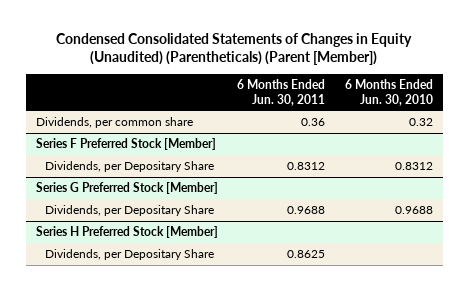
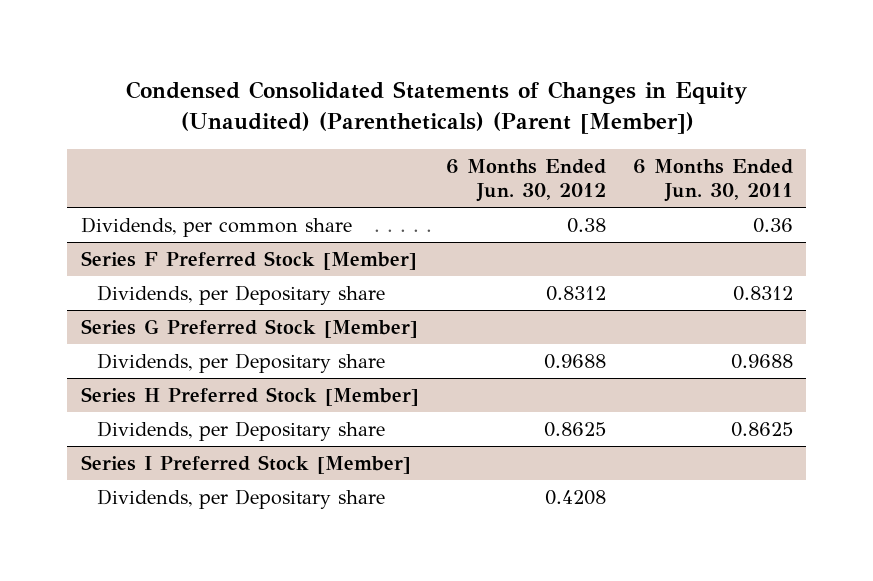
- | 6 Months Ended Jun. 30, 2011 | 6 Months Ended Jun. 30, 2010
+ | 6 Months Ended Jun. 30, 2012 | 6 Months Ended Jun. 30, 2011
@ Series F Preferred Stock [Member]
- Dividends, per Depositary Share | 0.8312 | 0.8312
+ Dividends, per Depositary share | 0.8312 | 0.8312
@ Series G Preferred Stock [Member]
- Dividends, per Depositary Share | 0.9688 | 0.9688
+ Dividends, per Depositary share | 0.9688 | 0.9688
@ Series H Preferred Stock [Member]
- Dividends, per Depositary Share | 0.8625 |
+ Dividends, per Depositary share | 0.8625 | 0.8625
+ Series I Preferred Stock [Member]
+ Dividends, per Depositary share | 0.4208 |

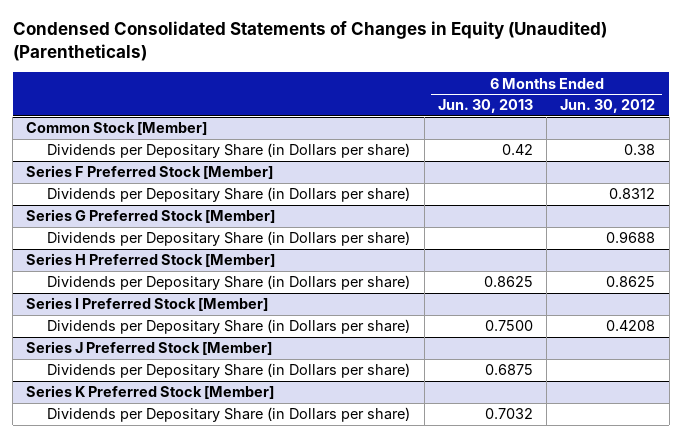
- Condensed Consolidated Statements of Changes in Equity (Unaudited) (Parentheticals) (Parent [Member])
+ Condensed Consolidated Statements of Changes in Equity (Unaudited) (Parentheticals)
- | 6 Months Ended Jun. 30, 2012 | 6 Months Ended Jun. 30, 2011
+ | 6 Months Ended Jun. 30, 2013 | 6 Months Ended Jun. 30, 2012
- Dividends, per common share | 0.38 | 0.36
+ Common Stock [Member]
+ Dividends per Depositary Share (in Dollars per share) | 0.42 | 0.38
@ Series F Preferred Stock [Member]
- Dividends, per Depositary share | 0.8312 | 0.8312
+ Dividends per Depositary Share (in Dollars per share) | | 0.8312
@ Series G Preferred Stock [Member]
- Dividends, per Depositary share | 0.9688 | 0.9688
+ Dividends per Depositary Share (in Dollars per share) | | 0.9688
@ Series H Preferred Stock [Member]
- Dividends, per Depositary share | 0.8625 | 0.8625
+ Dividends per Depositary Share (in Dollars per share) | 0.8625 | 0.8625
@ Series I Preferred Stock [Member]
- Dividends, per Depositary share | 0.4208 |
+ Dividends per Depositary Share (in Dollars per share) | 0.7500 | 0.4208
+ Series J Preferred Stock [Member]
+ Dividends per Depositary Share (in Dollars per share) | 0.6875 |
+ Series K Preferred Stock [Member]
+ Dividends per Depositary Share (in Dollars per share) | 0.7032 |

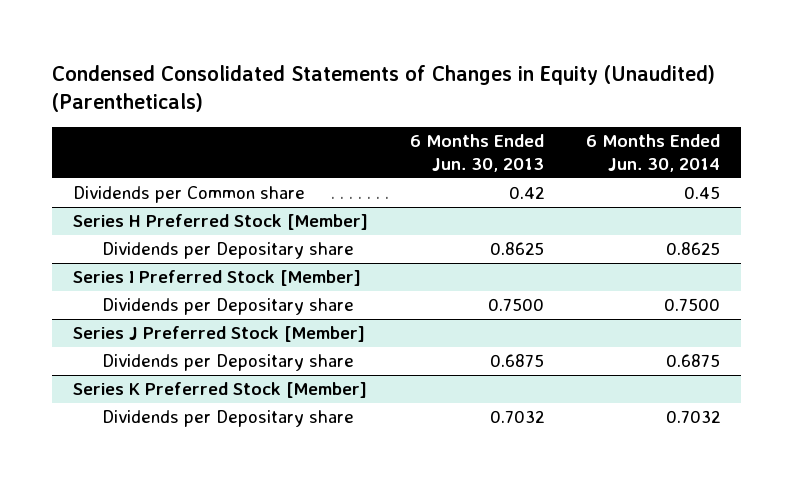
- | 6 Months Ended Jun. 30, 2013 | 6 Months Ended Jun. 30, 2012
+ | 6 Months Ended Jun. 30, 2013 | 6 Months Ended Jun. 30, 2014
- Common Stock [Member]
- Dividends per Depositary Share (in Dollars per share) | 0.42 | 0.38
- Series F Preferred Stock [Member]
- Dividends per Depositary Share (in Dollars per share) | | 0.8312
- Series G Preferred Stock [Member]
- Dividends per Depositary Share (in Dollars per share) | | 0.9688
+ Dividends per Common share | 0.42 | 0.45
@ Series H Preferred Stock [Member]
- Dividends per Depositary Share (in Dollars per share) | 0.8625 | 0.8625
+ Dividends per Depositary share | 0.8625 | 0.8625
@ Series I Preferred Stock [Member]
- Dividends per Depositary Share (in Dollars per share) | 0.7500 | 0.4208
+ Dividends per Depositary share | 0.7500 | 0.7500
@ Series J Preferred Stock [Member]
- Dividends per Depositary Share (in Dollars per share) | 0.6875 |
+ Dividends per Depositary share | 0.6875 | 0.6875
@ Series K Preferred Stock [Member]
- Dividends per Depositary Share (in Dollars per share) | 0.7032 |
+ Dividends per Depositary share | 0.7032 | 0.7032

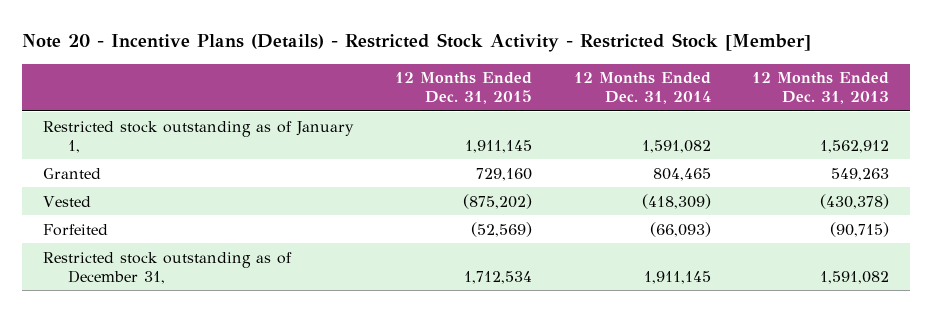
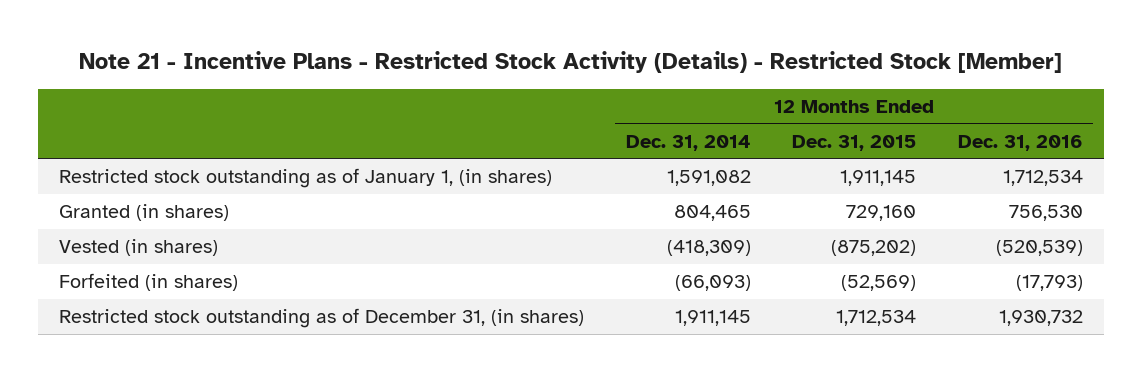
- Note 20 - Incentive Plans (Details) - Restricted Stock Activity - Restricted Stock [Member]
+ Note 21 - Incentive Plans - Restricted Stock Activity (Details) - Restricted Stock [Member]
- | 12 Months Ended Dec. 31, 2015 | 12 Months Ended Dec. 31, 2014 | 12 Months Ended Dec. 31, 2013
+ | 12 Months Ended Dec. 31, 2014 | 12 Months Ended Dec. 31, 2015 | 12 Months Ended Dec. 31, 2016
- Restricted stock outstanding as of January 1, | 1,911,145 | 1,591,082 | 1,562,912
- Granted | 729,160 | 804,465 | 549,263
- Vested | (875,202) | (418,309) | (430,378)
- Forfeited | (52,569) | (66,093) | (90,715)
- Restricted stock outstanding as of December 31, | 1,712,534 | 1,911,145 | 1,591,082
+ Restricted stock outstanding as of January 1, (in shares) | 1,591,082 | 1,911,145 | 1,712,534
+ Granted (in shares) | 804,465 | 729,160 | 756,530
+ Vested (in shares) | (418,309) | (875,202) | (520,539)
+ Forfeited (in shares) | (66,093) | (52,569) | (17,793)
+ Restricted stock outstanding as of December 31, (in shares) | 1,911,145 | 1,712,534 | 1,930,732

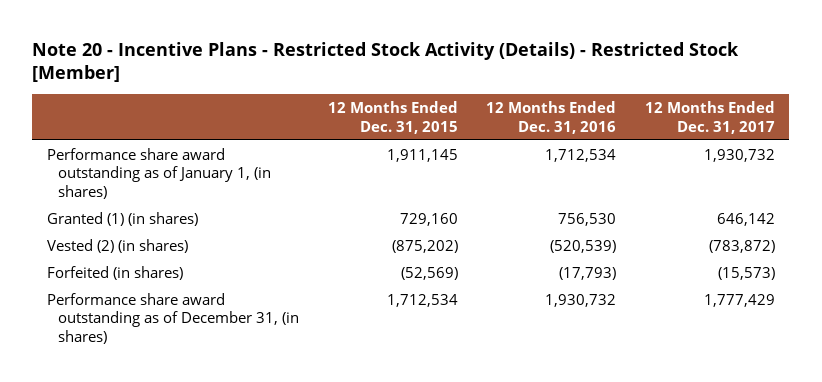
- Note 21 - Incentive Plans - Restricted Stock Activity (Details) - Restricted Stock [Member]
+ Note 20 - Incentive Plans - Restricted Stock Activity (Details) - Restricted Stock [Member]
- | 12 Months Ended Dec. 31, 2014 | 12 Months Ended Dec. 31, 2015 | 12 Months Ended Dec. 31, 2016
+ | 12 Months Ended Dec. 31, 2015 | 12 Months Ended Dec. 31, 2016 | 12 Months Ended Dec. 31, 2017
- Restricted stock outstanding as of January 1, (in shares) | 1,591,082 | 1,911,145 | 1,712,534
- Granted (in shares) | 804,465 | 729,160 | 756,530
- Vested (in shares) | (418,309) | (875,202) | (520,539)
+ Performance share award outstanding as of January 1, (in shares) | 1,911,145 | 1,712,534 | 1,930,732
+ Granted (1) (in shares) | 729,160 | 756,530 | 646,142
+ Vested (2) (in shares) | (875,202) | (520,539) | (783,872)
- Restricted stock outstanding as of December 31, (in shares) | 1,911,145 | 1,712,534 | 1,930,732
+ Performance share award outstanding as of December 31, (in shares) | 1,712,534 | 1,930,732 | 1,777,429

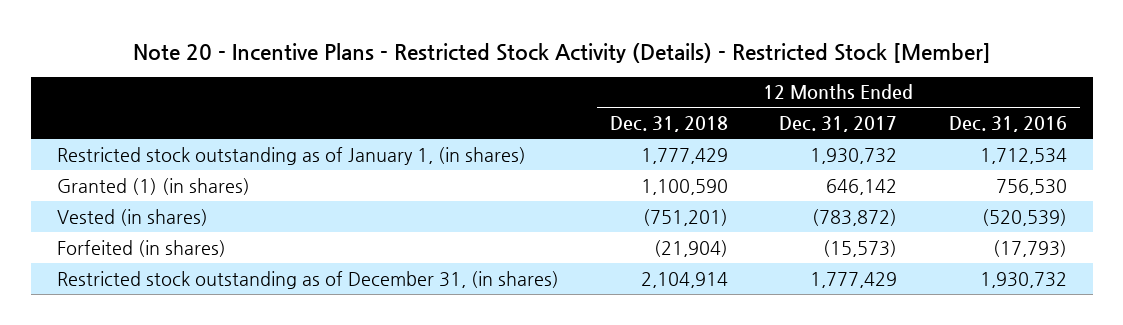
- | 12 Months Ended Dec. 31, 2015 | 12 Months Ended Dec. 31, 2016 | 12 Months Ended Dec. 31, 2017
+ | 12 Months Ended Dec. 31, 2018 | 12 Months Ended Dec. 31, 2017 | 12 Months Ended Dec. 31, 2016
- Performance share award outstanding as of January 1, (in shares) | 1,911,145 | 1,712,534 | 1,930,732
+ Restricted stock outstanding as of January 1, (in shares) | 1,777,429 | 1,930,732 | 1,712,534
- Vested (2) (in shares) | (875,202) | (520,539) | (783,872)
+ Vested (in shares) | (751,201) | (783,872) | (520,539)
- Performance share award outstanding as of December 31, (in shares) | 1,712,534 | 1,930,732 | 1,777,429
+ Restricted stock outstanding as of December 31, (in shares) | 2,104,914 | 1,777,429 | 1,930,732

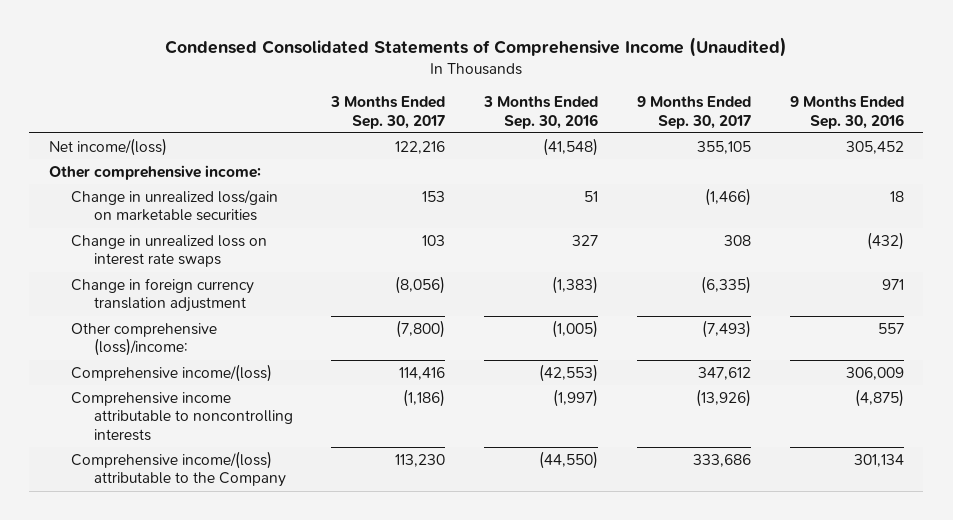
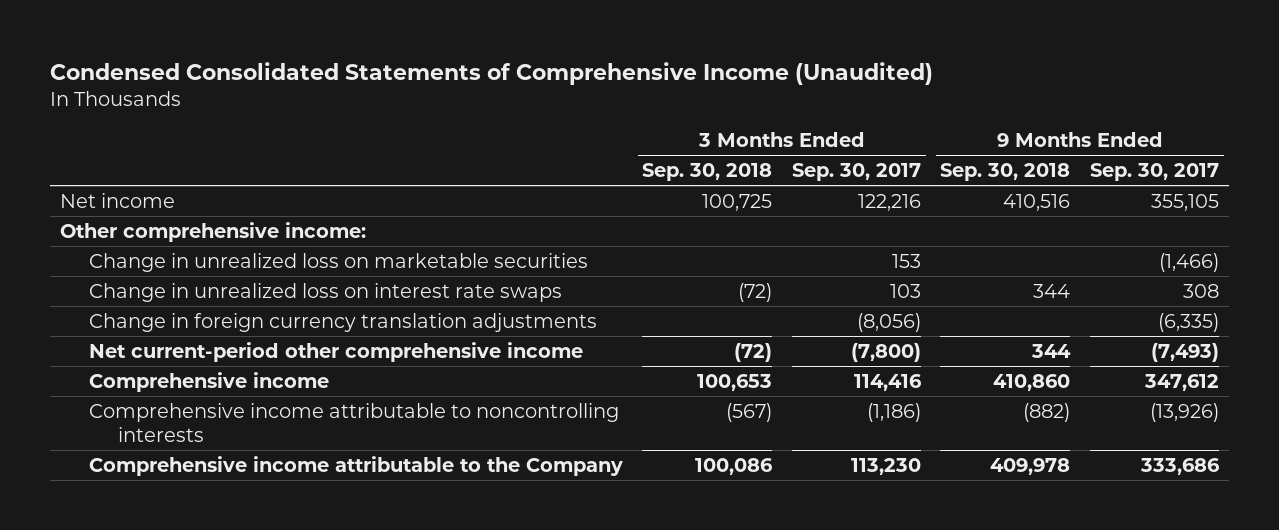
- | 3 Months Ended Sep. 30, 2017 | 3 Months Ended Sep. 30, 2016 | 9 Months Ended Sep. 30, 2017 | 9 Months Ended Sep. 30, 2016
+ | 3 Months Ended Sep. 30, 2018 | 3 Months Ended Sep. 30, 2017 | 9 Months Ended Sep. 30, 2018 | 9 Months Ended Sep. 30, 2017
- Net income/(loss) | 122,216 | (41,548) | 355,105 | 305,452
+ Net income | 100,725 | 122,216 | 410,516 | 355,105
- Change in unrealized loss/gain on marketable securities | 153 | 51 | (1,466) | 18
+ Change in unrealized loss on marketable securities | | 153 | | (1,466)
- Change in foreign currency translation adjustment | (8,056) | (1,383) | (6,335) | 971
- Other comprehensive (loss)/income: | (7,800) | (1,005) | (7,493) | 557
- Comprehensive income/(loss) | 114,416 | (42,553) | 347,612 | 306,009
+ Change in foreign currency translation adjustments | | (8,056) | | (6,335)
+ Net current-period other comprehensive income | (72) | (7,800) | 344 | (7,493)
+ Comprehensive income | 100,653 | 114,416 | 410,860 | 347,612
- Comprehensive income/(loss) attributable to the Company | 113,230 | (44,550) | 333,686 | 301,134
+ Comprehensive income attributable to the Company | 100,086 | 113,230 | 409,978 | 333,686

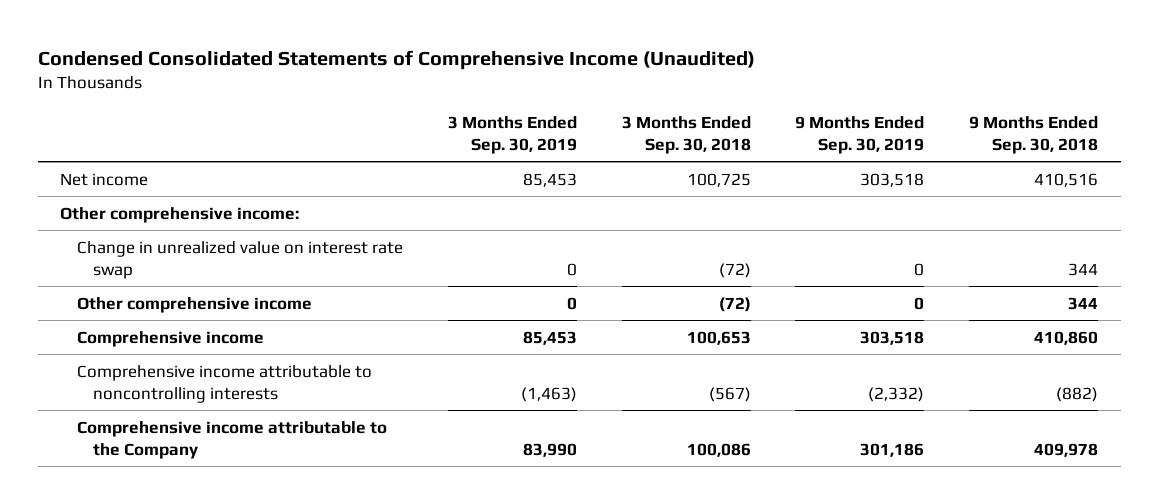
- | 3 Months Ended Sep. 30, 2018 | 3 Months Ended Sep. 30, 2017 | 9 Months Ended Sep. 30, 2018 | 9 Months Ended Sep. 30, 2017
+ | 3 Months Ended Sep. 30, 2019 | 3 Months Ended Sep. 30, 2018 | 9 Months Ended Sep. 30, 2019 | 9 Months Ended Sep. 30, 2018
- Change in unrealized loss on marketable securities | | 153 | | (1,466)
- Change in unrealized loss on interest rate swaps | (72) | 103 | 344 | 308
- Change in foreign currency translation adjustments | | (8,056) | | (6,335)
- Net current-period other comprehensive income | (72) | (7,800) | 344 | (7,493)
+ Change in unrealized value on interest rate swap | 0 | (72) | 0 | 344
+ Other comprehensive income | 0 | (72) | 0 | 344

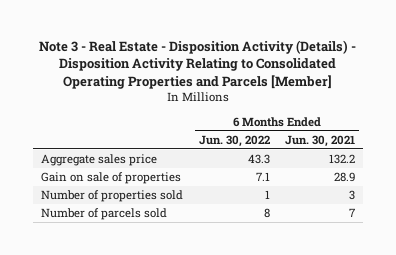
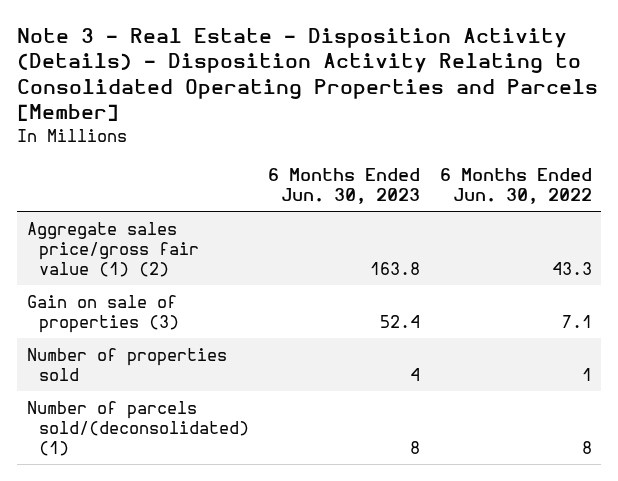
- | 6 Months Ended Jun. 30, 2022 | 6 Months Ended Jun. 30, 2021
+ | 6 Months Ended Jun. 30, 2023 | 6 Months Ended Jun. 30, 2022
- Aggregate sales price | 43.3 | 132.2
- Gain on sale of properties | 7.1 | 28.9
+ Aggregate sales price/gross fair value (1) (2) | 163.8 | 43.3
+ Gain on sale of properties (3) | 52.4 | 7.1
- Number of parcels sold | 8 | 7
+ Number of parcels sold/(deconsolidated) (1) | 8 | 8

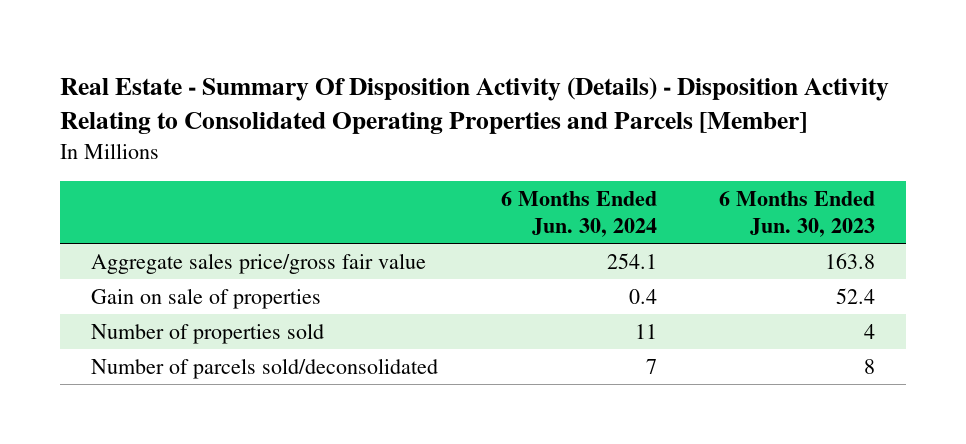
- Note 3 - Real Estate - Disposition Activity (Details) - Disposition Activity Relating to Consolidated Operating Properties and Parcels [Member]
+ Real Estate - Summary Of Disposition Activity (Details) - Disposition Activity Relating to Consolidated Operating Properties and Parcels [Member]
- | 6 Months Ended Jun. 30, 2023 | 6 Months Ended Jun. 30, 2022
+ | 6 Months Ended Jun. 30, 2024 | 6 Months Ended Jun. 30, 2023
- Aggregate sales price/gross fair value (1) (2) | 163.8 | 43.3
- Gain on sale of properties (3) | 52.4 | 7.1
+ Aggregate sales price/gross fair value | 254.1 | 163.8
+ Gain on sale of properties | 0.4 | 52.4
- Number of parcels sold/(deconsolidated) (1) | 8 | 8
+ Number of parcels sold/deconsolidated | 7 | 8

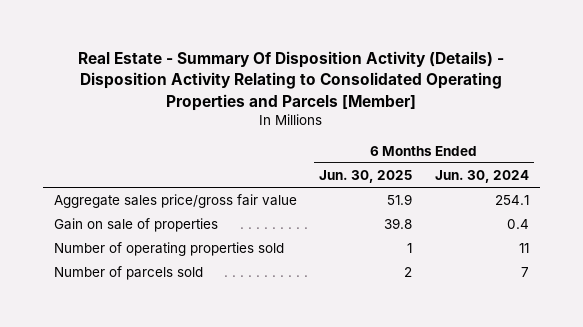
- | 6 Months Ended Jun. 30, 2024 | 6 Months Ended Jun. 30, 2023
+ | 6 Months Ended Jun. 30, 2025 | 6 Months Ended Jun. 30, 2024
- Number of properties sold | 11 | 4
- Number of parcels sold/deconsolidated | 7 | 8
+ Number of operating properties sold | 1 | 11
+ Number of parcels sold | 2 | 7

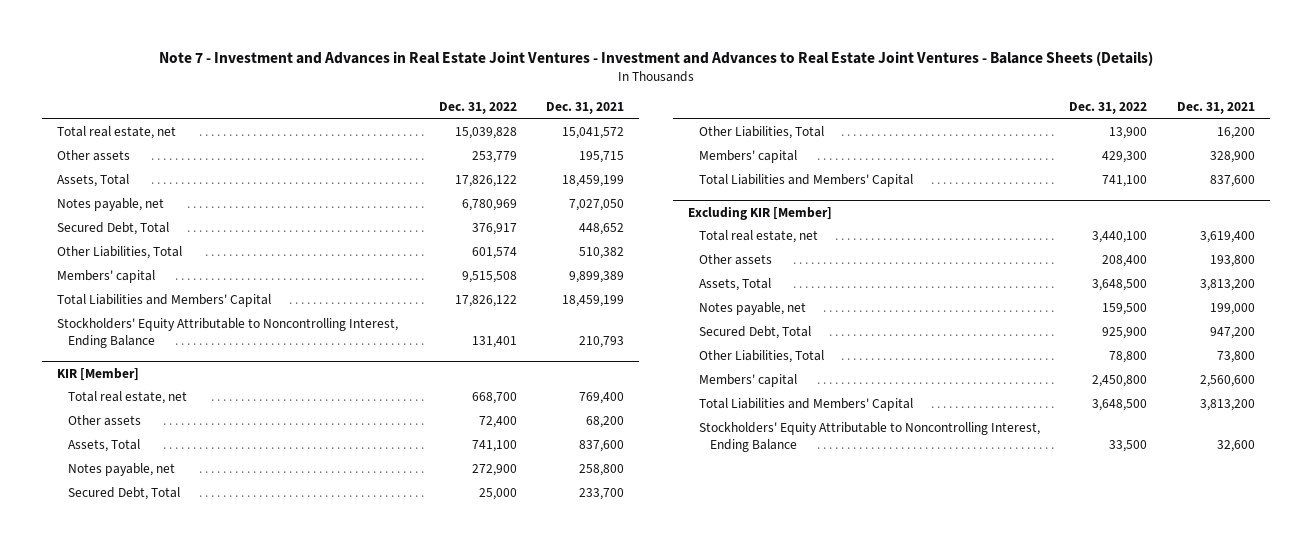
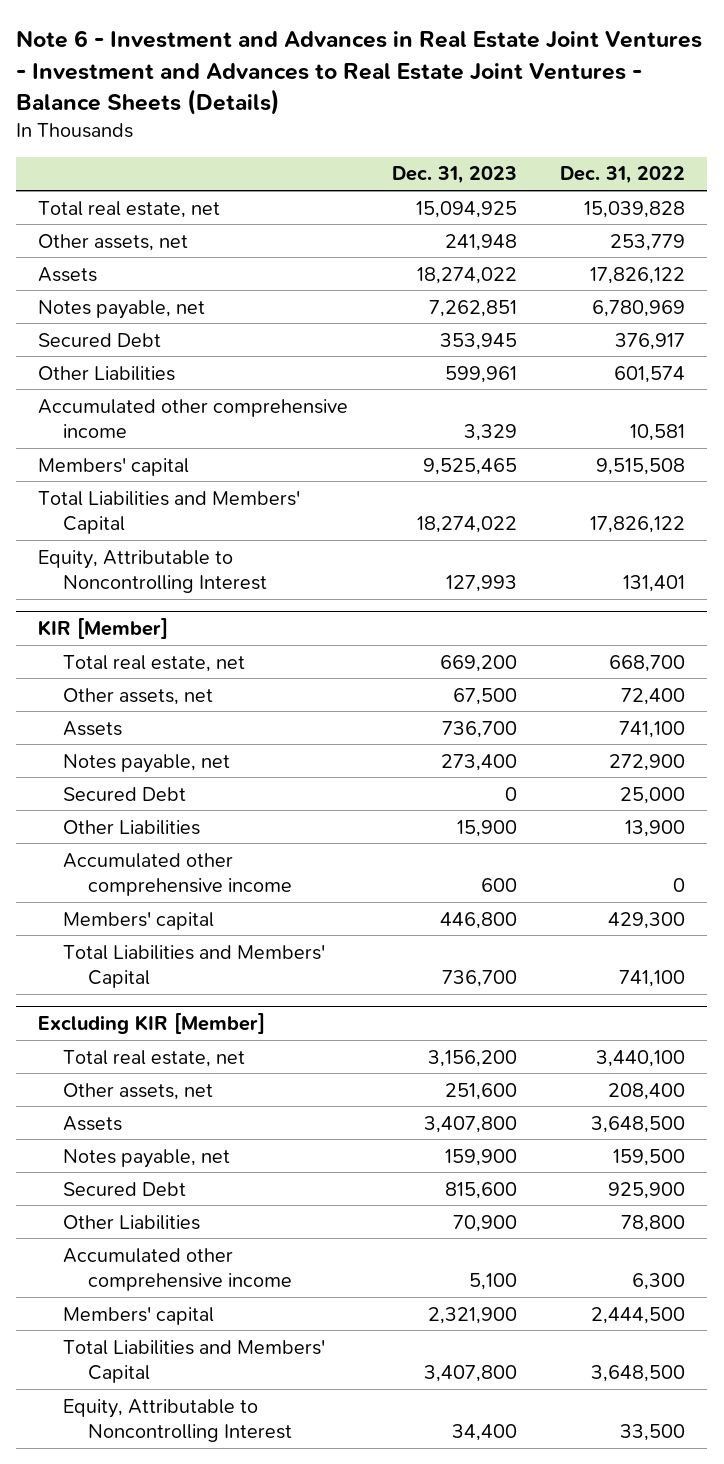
- Note 7 - Investment and Advances in Real Estate Joint Ventures - Investment and Advances to Real Estate Joint Ventures - Balance Sheets (Details)
+ Note 6 - Investment and Advances in Real Estate Joint Ventures - Investment and Advances to Real Estate Joint Ventures - Balance Sheets (Details)
- | Dec. 31, 2022 | Dec. 31, 2021
+ | Dec. 31, 2023 | Dec. 31, 2022
- Other assets | 253,779 | 195,715
- Assets, Total | 17,826,122 | 18,459,199
+ Other assets, net | 241,948 | 253,779
+ Assets | 18,274,022 | 17,826,122
- Secured Debt, Total | 376,917 | 448,652
- Other Liabilities, Total | 601,574 | 510,382
+ Secured Debt | 353,945 | 376,917
+ Other Liabilities | 599,961 | 601,574
+ Accumulated other comprehensive income | 3,329 | 10,581
- Stockholders' Equity Attributable to Noncontrolling Interest, Ending Balance | 131,401 | 210,793
+ Equity, Attributable to Noncontrolling Interest | 127,993 | 131,401
@ KIR [Member]
- Other assets | 72,400 | 68,200
- Assets, Total | 741,100 | 837,600
+ Other assets, net | 67,500 | 72,400
+ Assets | 736,700 | 741,100
- Secured Debt, Total | 25,000 | 233,700
- Other Liabilities, Total | 13,900 | 16,200
+ Secured Debt | 0 | 25,000
+ Other Liabilities | 15,900 | 13,900
+ Accumulated other comprehensive income | 600 | 0
@ Excluding KIR [Member]
- Other assets | 208,400 | 193,800
- Assets, Total | 3,648,500 | 3,813,200
+ Other assets, net | 251,600 | 208,400
+ Assets | 3,407,800 | 3,648,500
- Secured Debt, Total | 925,900 | 947,200
- Other Liabilities, Total | 78,800 | 73,800
- Members' capital | 2,450,800 | 2,560,600
+ Secured Debt | 815,600 | 925,900
+ Other Liabilities | 70,900 | 78,800
+ Accumulated other comprehensive income | 5,100 | 6,300
+ Members' capital | 2,321,900 | 2,444,500
- Stockholders' Equity Attributable to Noncontrolling Interest, Ending Balance | 33,500 | 32,600
+ Equity, Attributable to Noncontrolling Interest | 34,400 | 33,500

